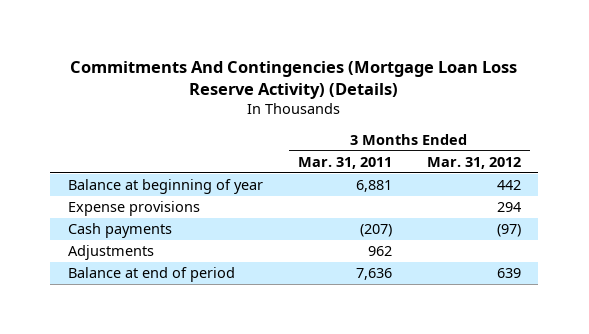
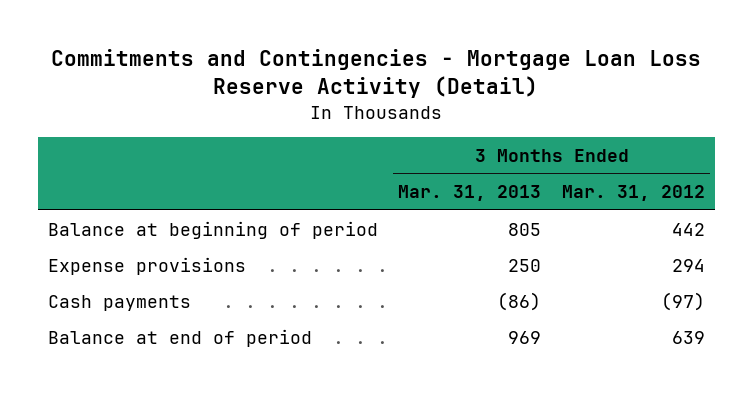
- Commitments And Contingencies (Mortgage Loan Loss Reserve Activity) (Details)
+ Commitments and Contingencies - Mortgage Loan Loss Reserve Activity (Detail)
- | 3 Months Ended Mar. 31, 2011 | 3 Months Ended Mar. 31, 2012
+ | 3 Months Ended Mar. 31, 2013 | 3 Months Ended Mar. 31, 2012
- Balance at beginning of year | 6,881 | 442
+ Balance at beginning of period | 805 | 442
- Adjustments | 962 |

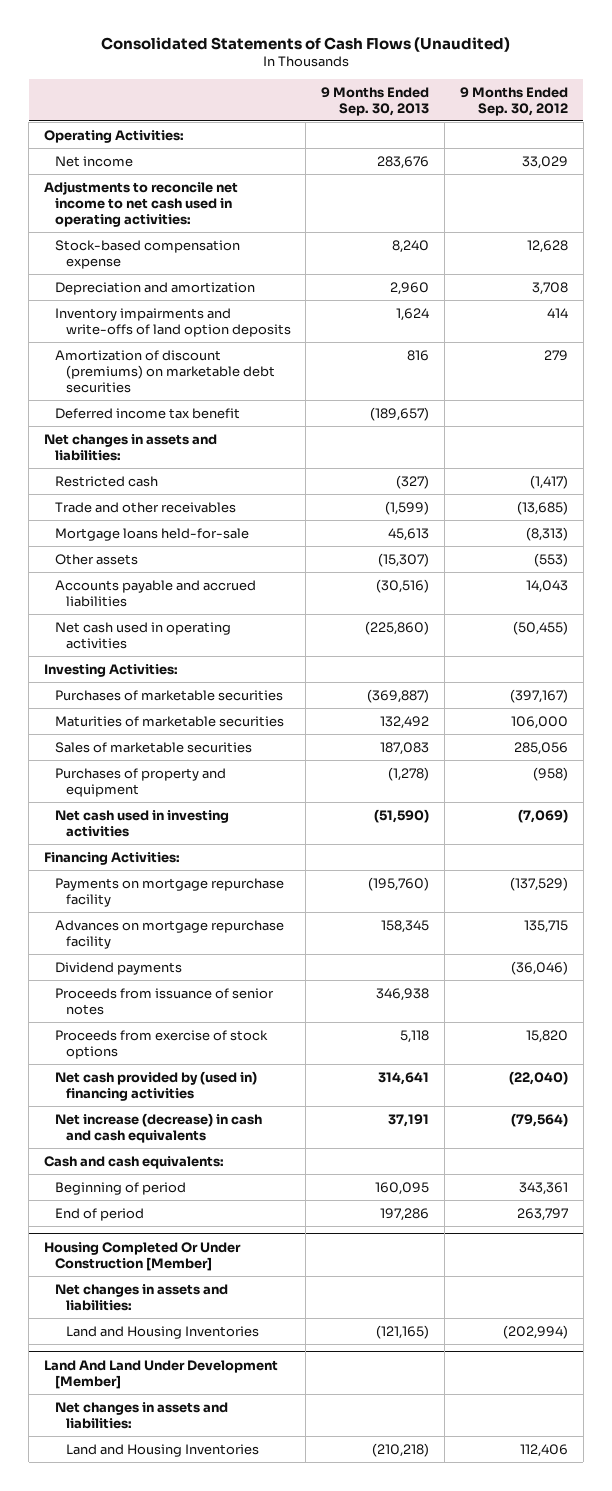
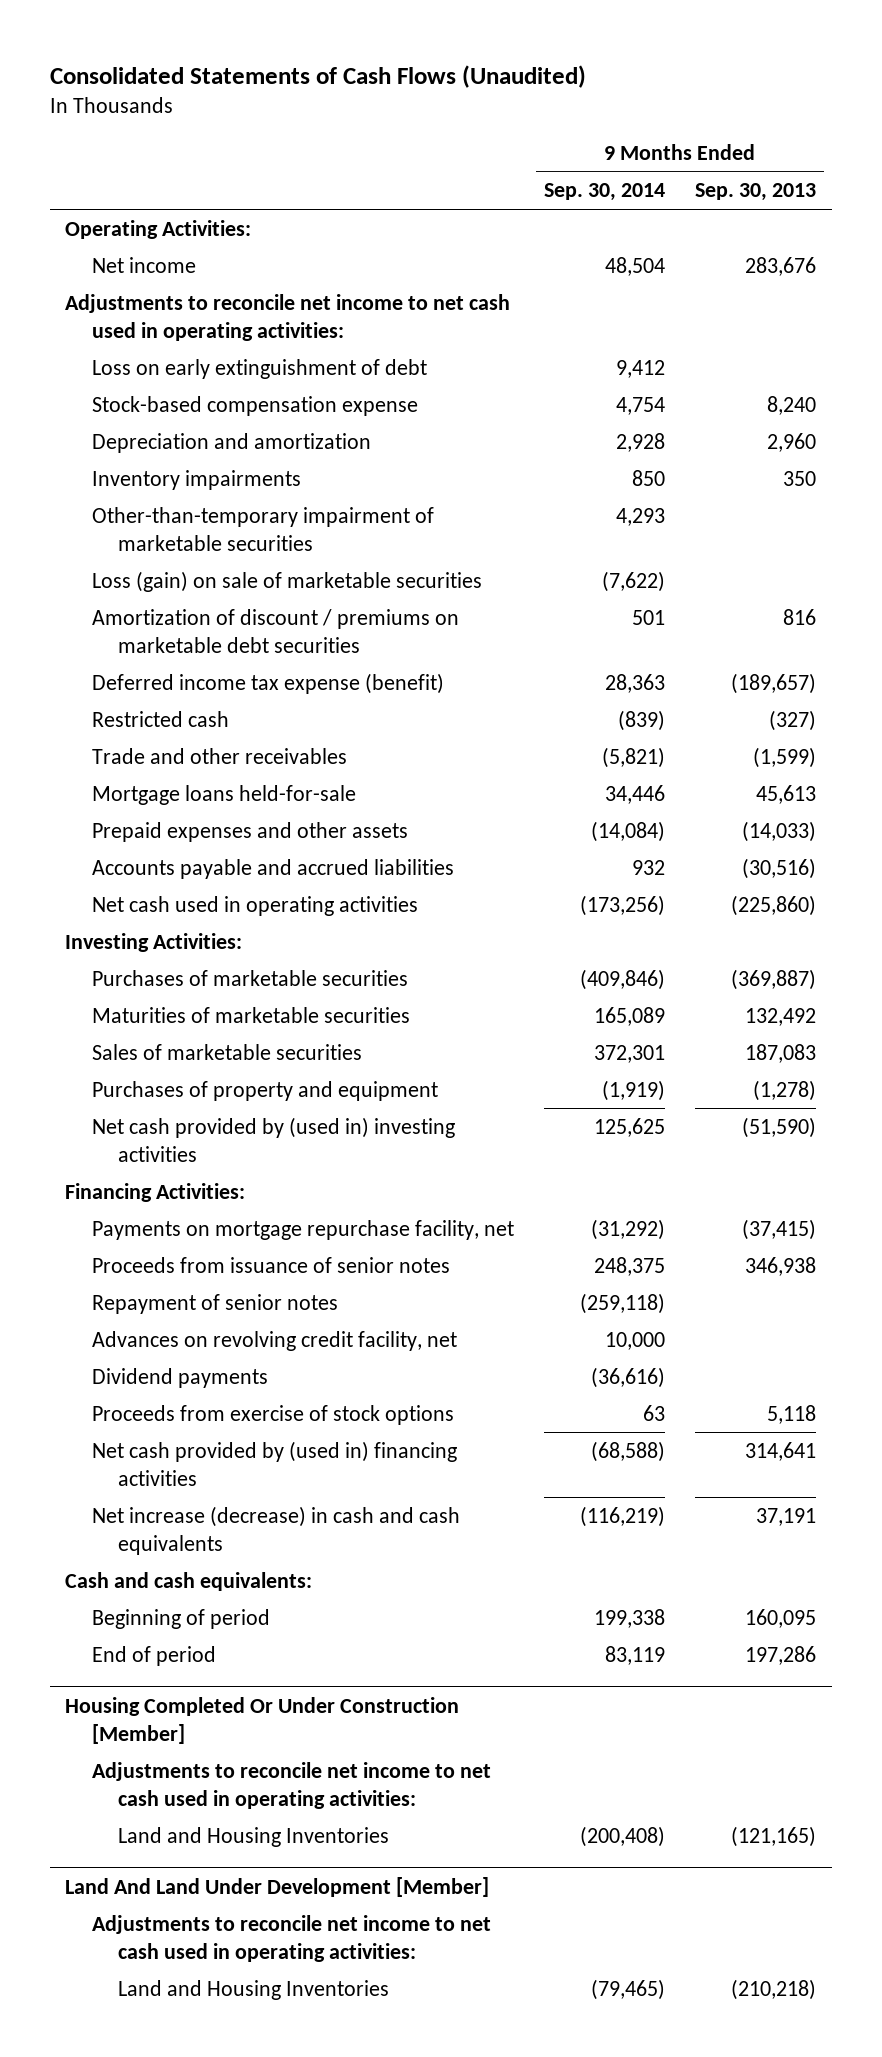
- | 9 Months Ended Sep. 30, 2013 | 9 Months Ended Sep. 30, 2012
+ | 9 Months Ended Sep. 30, 2014 | 9 Months Ended Sep. 30, 2013
+ Loss on early extinguishment of debt | 9,412 |
- Inventory impairments and write-offs of land option deposits | 1,624 | 414
- Amortization of discount (premiums) on marketable debt securities | 816 | 279
- Deferred income tax benefit | (189,657) |
- Net changes in assets and liabilities:
+ Inventory impairments | 850 | 350
+ Other-than-temporary impairment of marketable securities | 4,293 |
+ Loss (gain) on sale of marketable securities | (7,622) |
+ Amortization of discount / premiums on marketable debt securities | 501 | 816
+ Deferred income tax expense (benefit) | 28,363 | (189,657)
- Other assets | (15,307) | (553)
+ Prepaid expenses and other assets | (14,084) | (14,033)
- Net cash used in investing activities | (51,590) | (7,069)
+ Net cash provided by (used in) investing activities | 125,625 | (51,590)
- Payments on mortgage repurchase facility | (195,760) | (137,529)
- Advances on mortgage repurchase facility | 158,345 | 135,715
+ Payments on mortgage repurchase facility, net | (31,292) | (37,415)
+ Repayment of senior notes | (259,118) |
+ Advances on revolving credit facility, net | 10,000 |
moved down: Dividend payments | (36,616) |
@ Housing Completed Or Under Construction [Member]
- Net changes in assets and liabilities:
+ Adjustments to reconcile net income to net cash used in operating activities:
@ Land And Land Under Development [Member]
- Net changes in assets and liabilities:
+ Adjustments to reconcile net income to net cash used in operating activities:

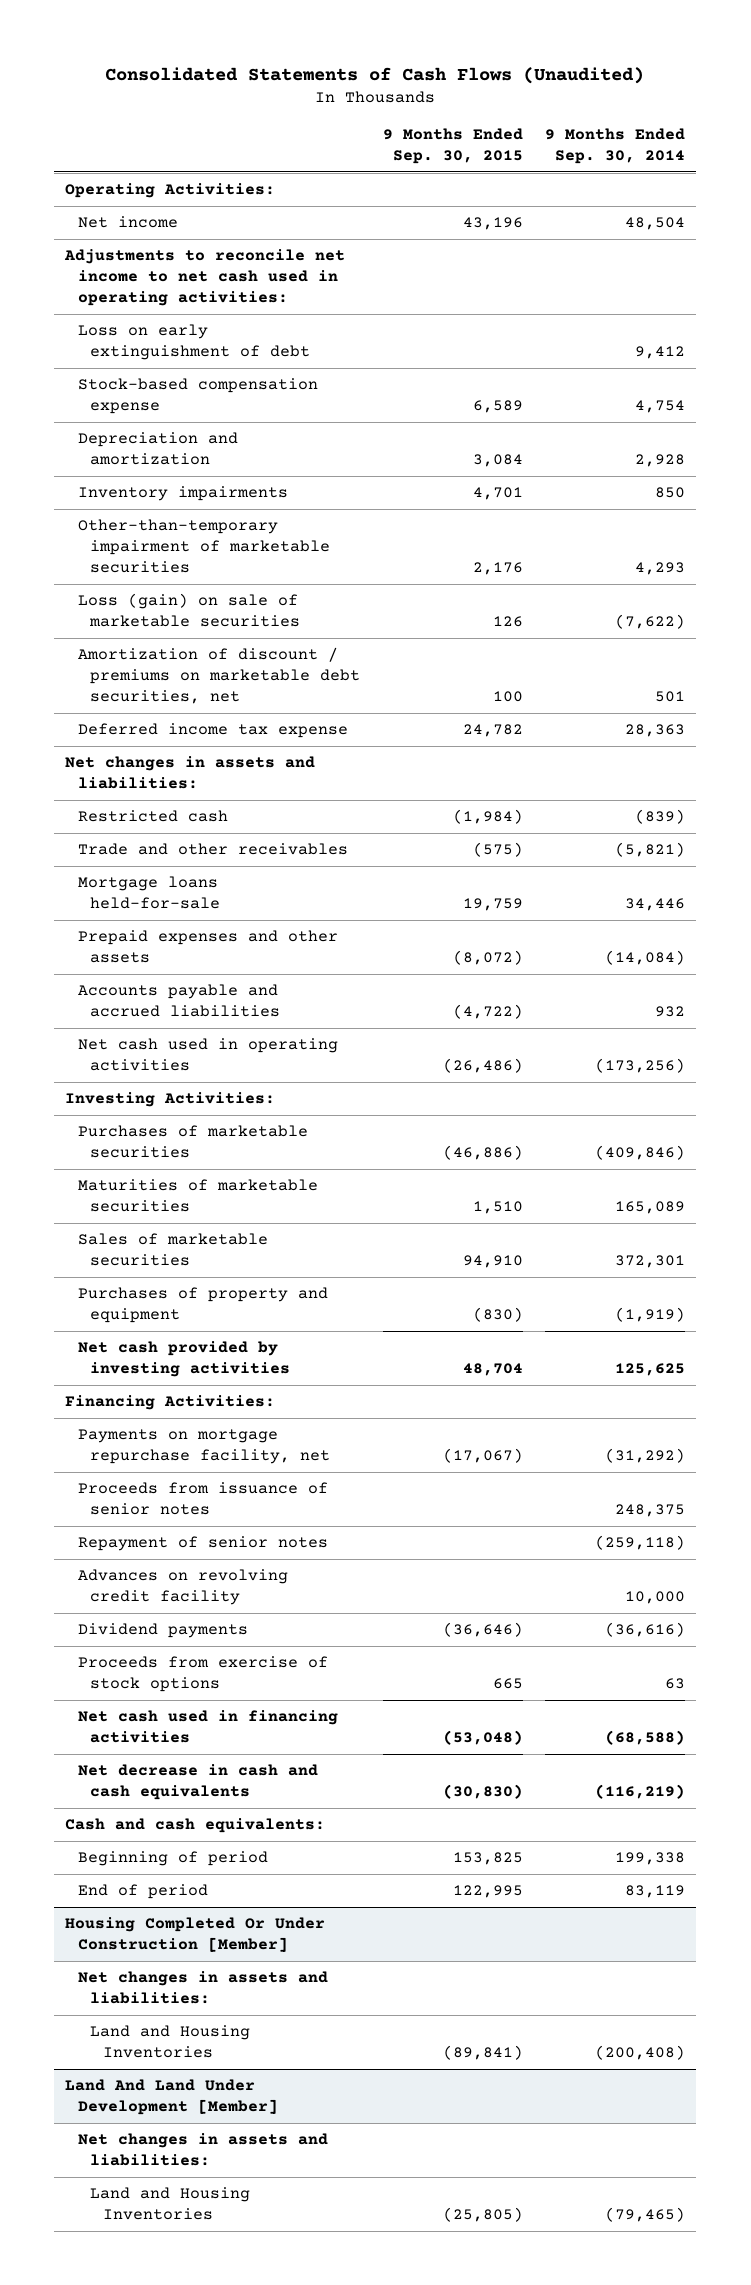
- | 9 Months Ended Sep. 30, 2014 | 9 Months Ended Sep. 30, 2013
+ | 9 Months Ended Sep. 30, 2015 | 9 Months Ended Sep. 30, 2014
- Amortization of discount / premiums on marketable debt securities | 501 | 816
- Deferred income tax expense (benefit) | 28,363 | (189,657)
+ Amortization of discount / premiums on marketable debt securities, net | 100 | 501
+ Deferred income tax expense | 24,782 | 28,363
+ Net changes in assets and liabilities:
- Net cash provided by (used in) investing activities | 125,625 | (51,590)
+ Net cash provided by investing activities | 48,704 | 125,625
- Advances on revolving credit facility, net | 10,000 |
+ Advances on revolving credit facility | | 10,000
- Net cash provided by (used in) financing activities | (68,588) | 314,641
- Net increase (decrease) in cash and cash equivalents | (116,219) | 37,191
+ Net cash used in financing activities | (53,048) | (68,588)
+ Net decrease in cash and cash equivalents | (30,830) | (116,219)
@ Housing Completed Or Under Construction [Member]
- Adjustments to reconcile net income to net cash used in operating activities:
+ Net changes in assets and liabilities:
@ Land And Land Under Development [Member]
- Adjustments to reconcile net income to net cash used in operating activities:
+ Net changes in assets and liabilities:

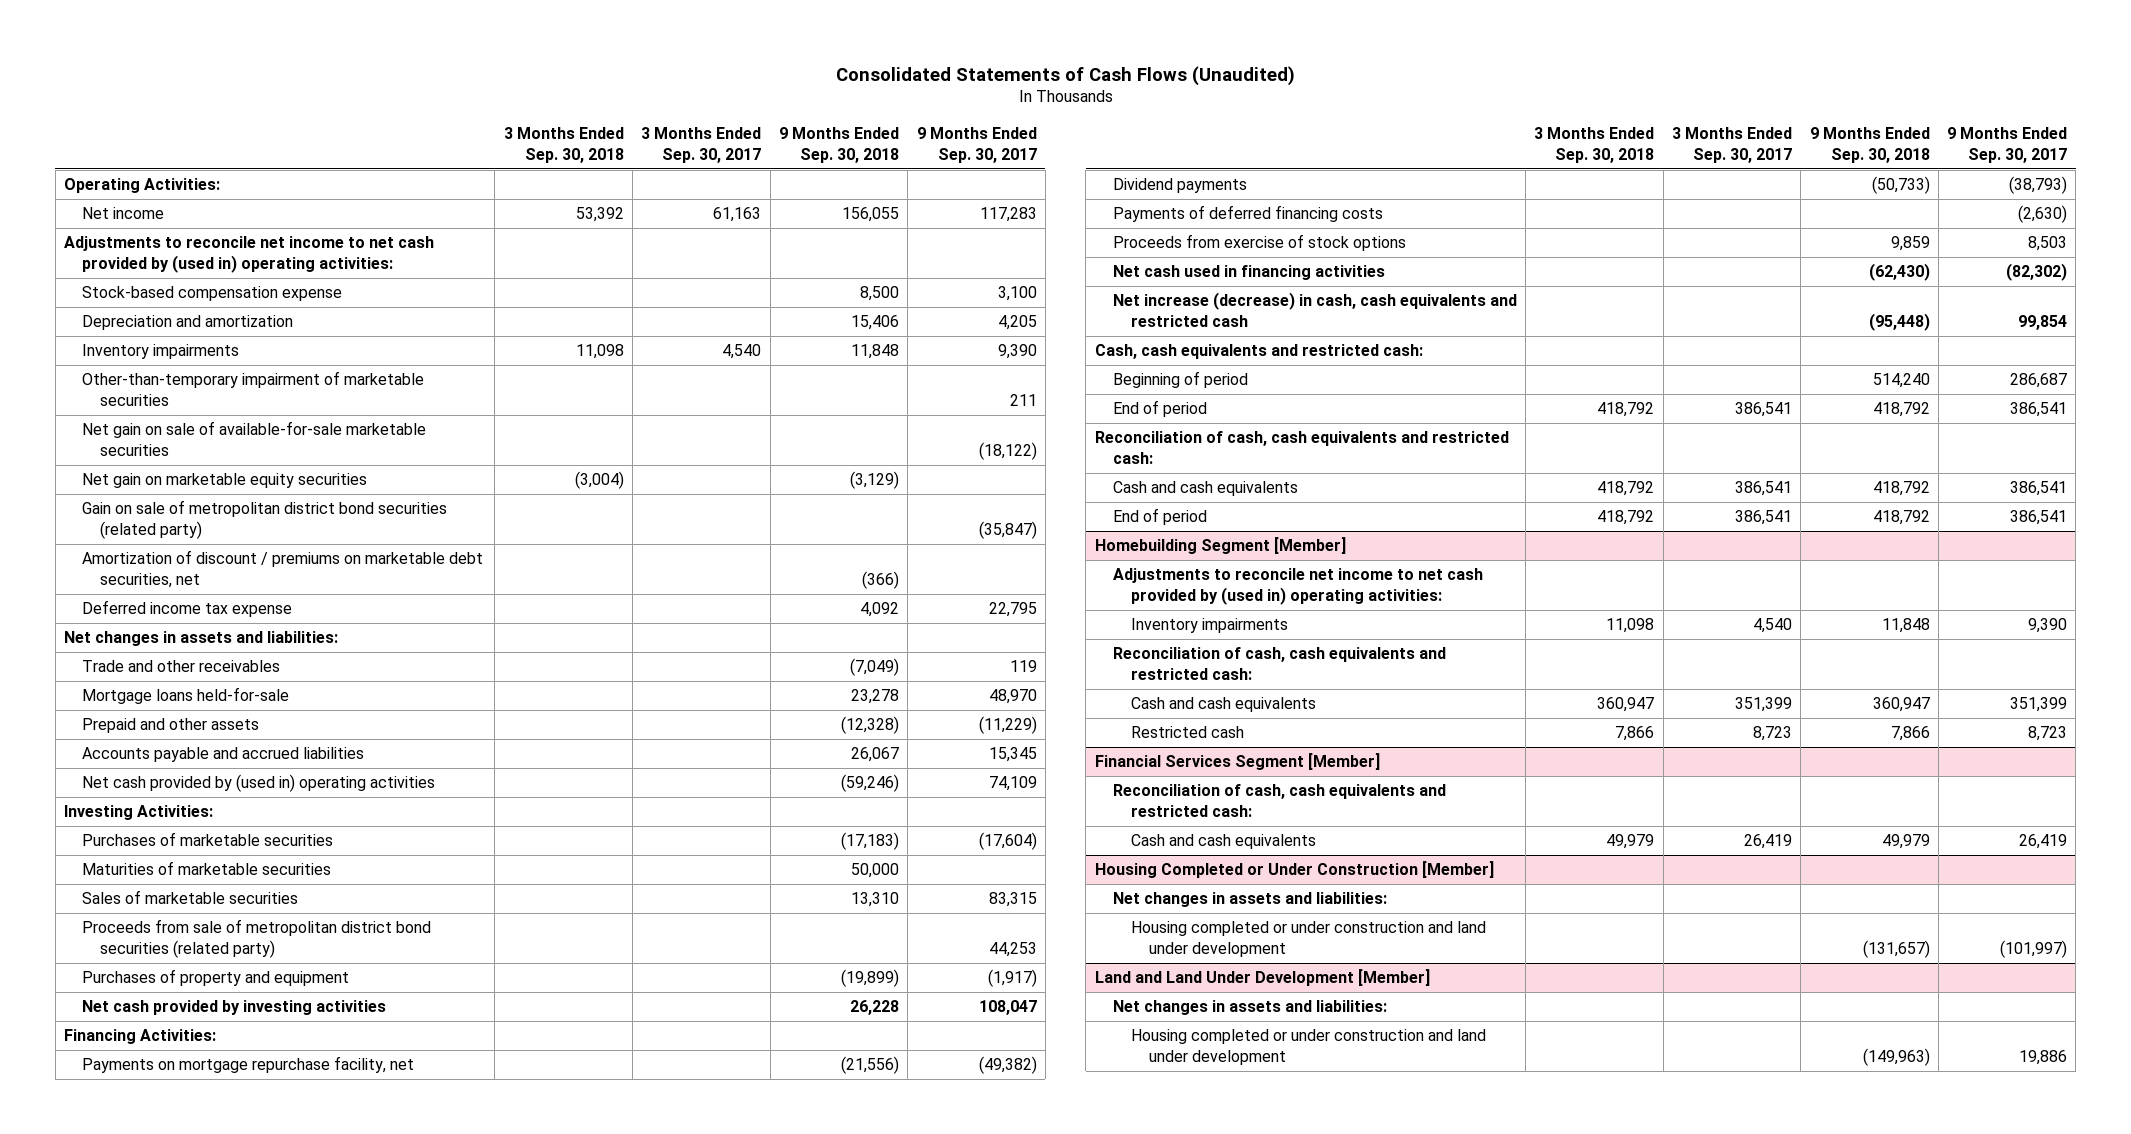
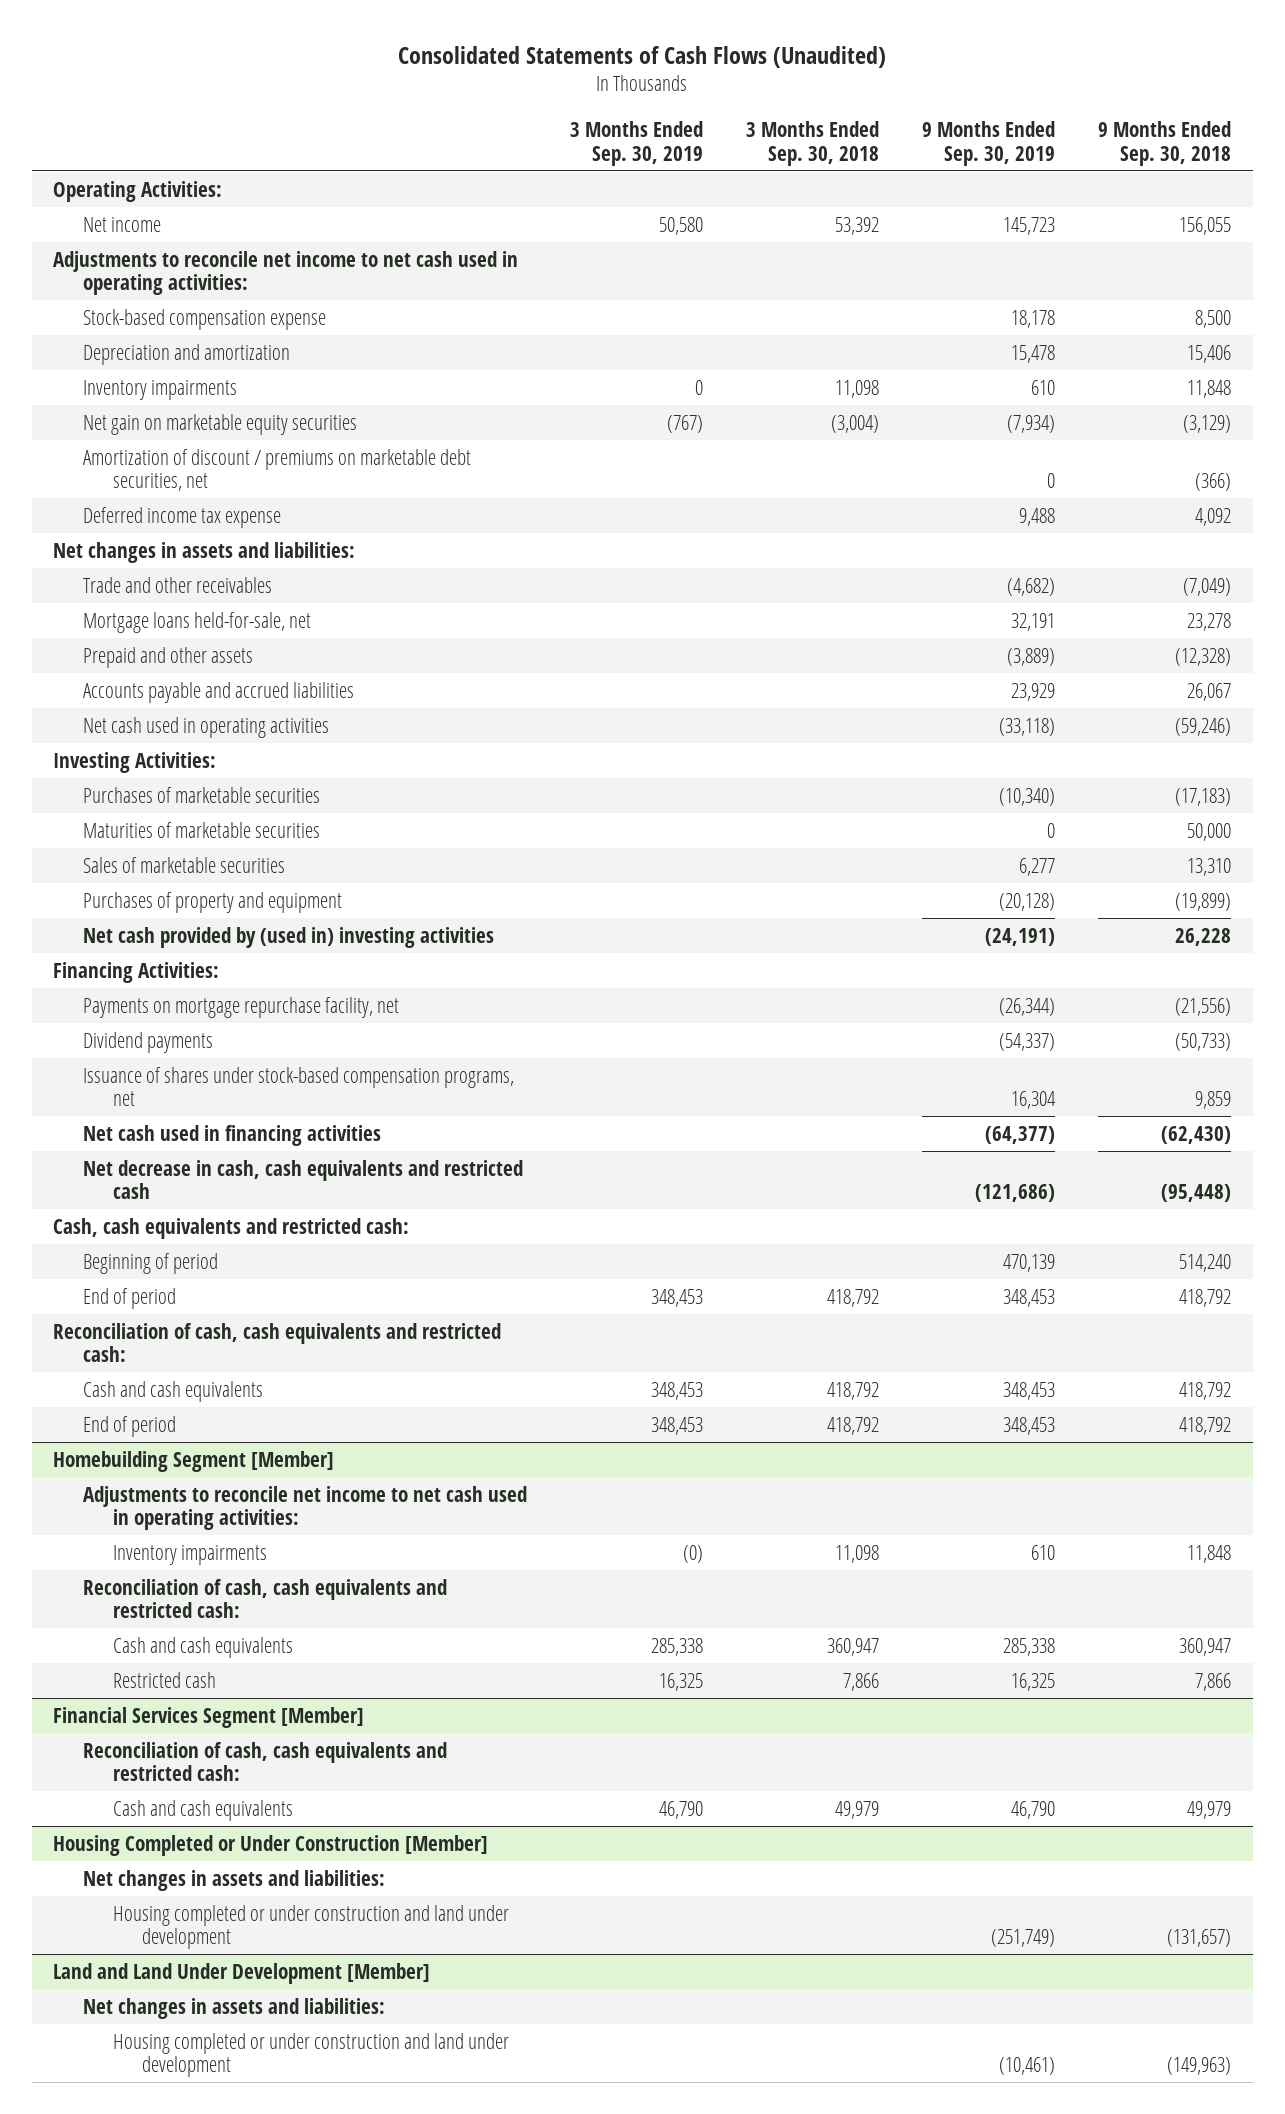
- | 3 Months Ended Sep. 30, 2018 | 3 Months Ended Sep. 30, 2017 | 9 Months Ended Sep. 30, 2018 | 9 Months Ended Sep. 30, 2017
+ | 3 Months Ended Sep. 30, 2019 | 3 Months Ended Sep. 30, 2018 | 9 Months Ended Sep. 30, 2019 | 9 Months Ended Sep. 30, 2018
- Adjustments to reconcile net income to net cash provided by (used in) operating activities:
+ Adjustments to reconcile net income to net cash used in operating activities:
- Other-than-temporary impairment of marketable securities | | | | 211
- Net gain on sale of available-for-sale marketable securities | | | | (18,122)
- Gain on sale of metropolitan district bond securities (related party) | | | | (35,847)
- Mortgage loans held-for-sale | | | 23,278 | 48,970
+ Mortgage loans held-for-sale, net | | | 32,191 | 23,278
- Net cash provided by (used in) operating activities | | | (59,246) | 74,109
+ Net cash used in operating activities | | | (33,118) | (59,246)
- Proceeds from sale of metropolitan district bond securities (related party) | | | | 44,253
- Net cash provided by investing activities | | | 26,228 | 108,047
+ Net cash provided by (used in) investing activities | | | (24,191) | 26,228
- Payments of deferred financing costs | | | | (2,630)
- Proceeds from exercise of stock options | | | 9,859 | 8,503
+ Issuance of shares under stock-based compensation programs, net | | | 16,304 | 9,859
- Net increase (decrease) in cash, cash equivalents and restricted cash | | | (95,448) | 99,854
+ Net decrease in cash, cash equivalents and restricted cash | | | (121,686) | (95,448)
@ Homebuilding Segment [Member]
- Adjustments to reconcile net income to net cash provided by (used in) operating activities:
+ Adjustments to reconcile net income to net cash used in operating activities:

